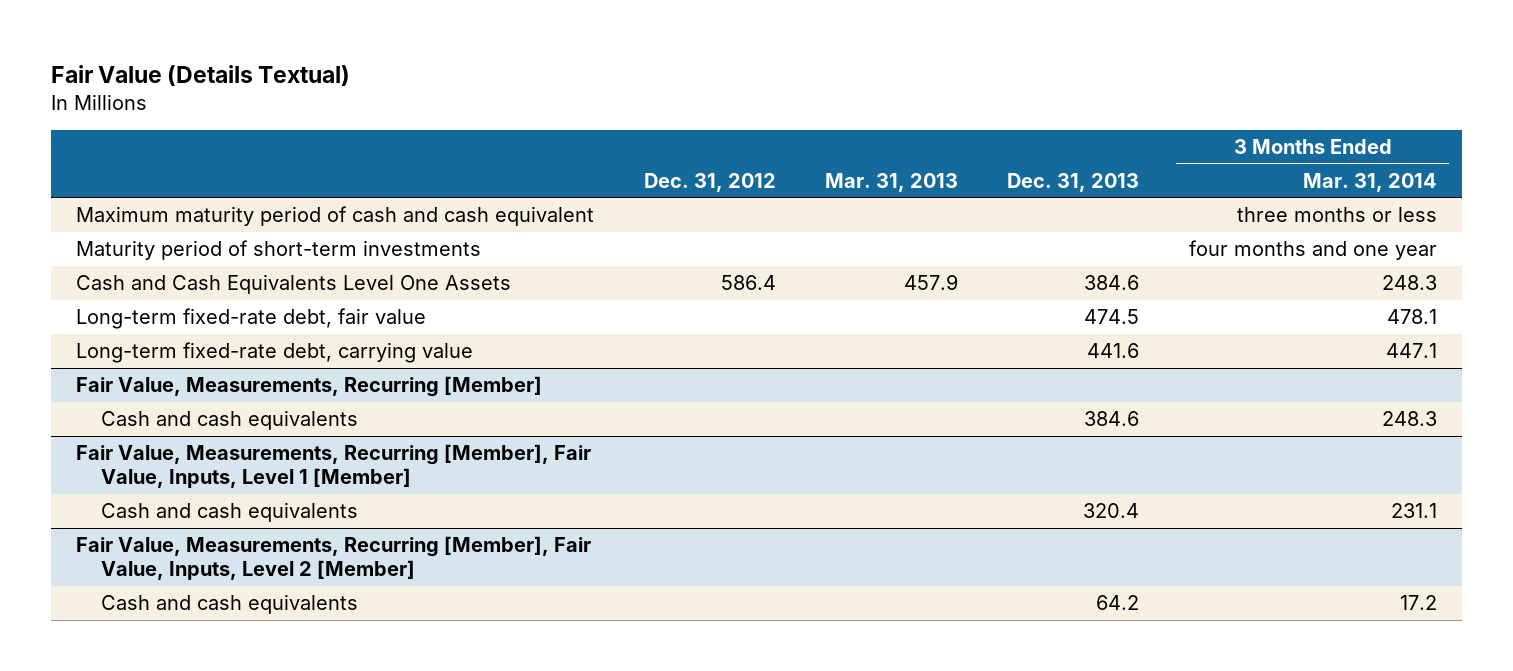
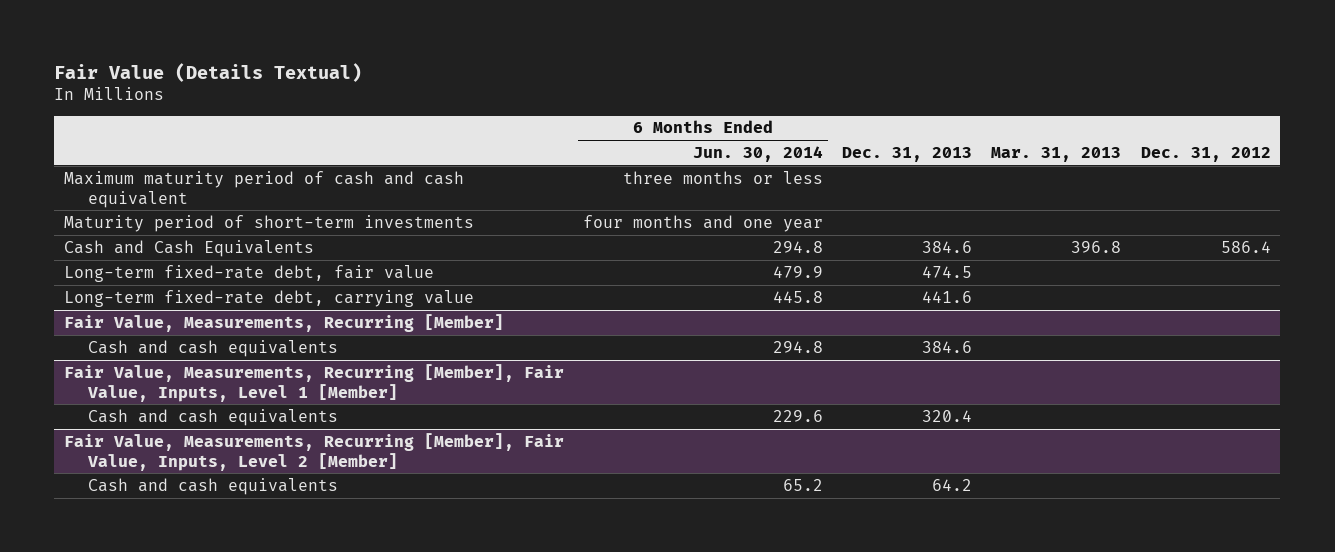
- | Dec. 31, 2012 | Mar. 31, 2013 | Dec. 31, 2013 | 3 Months Ended Mar. 31, 2014
+ | 6 Months Ended Jun. 30, 2014 | Dec. 31, 2013 | Mar. 31, 2013 | Dec. 31, 2012
- Cash and Cash Equivalents Level One Assets | 586.4 | 457.9 | 384.6 | 248.3
+ Cash and Cash Equivalents | 294.8 | 384.6 | 396.8 | 586.4

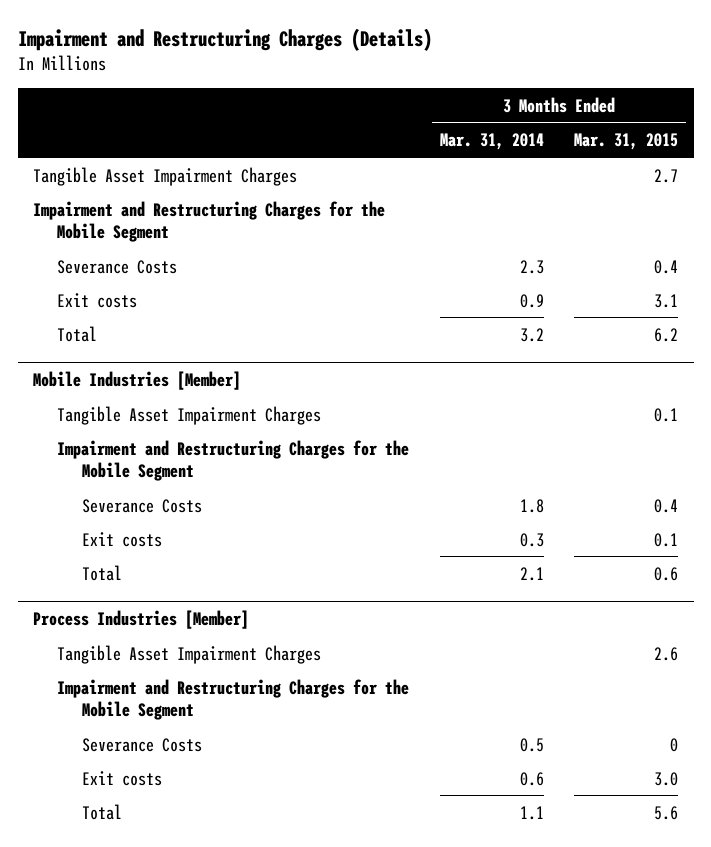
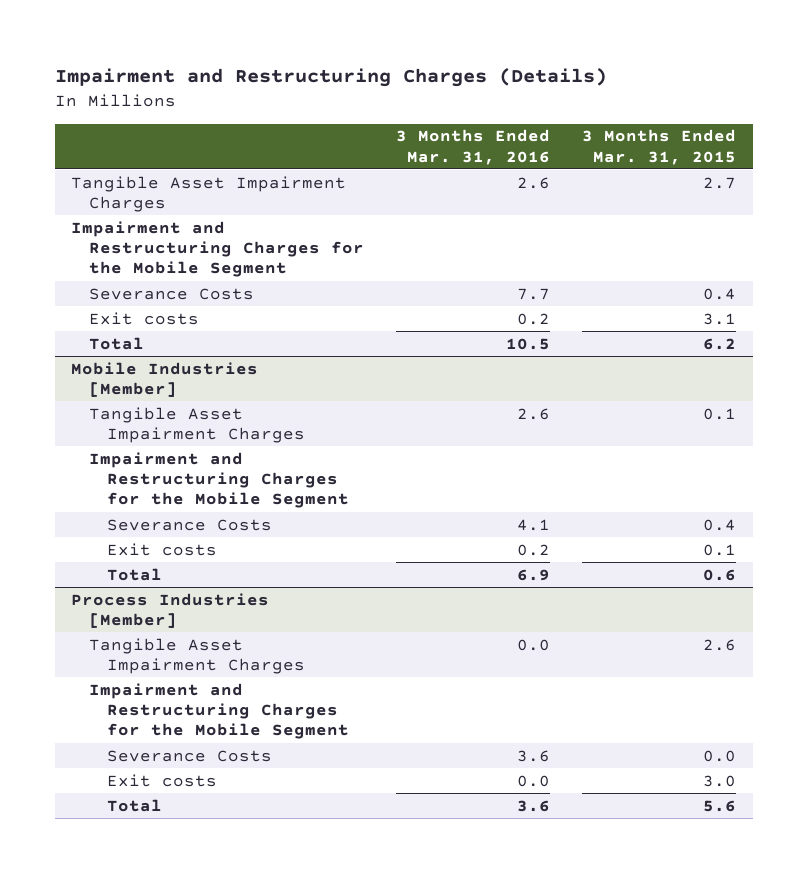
- | 3 Months Ended Mar. 31, 2014 | 3 Months Ended Mar. 31, 2015
+ | 3 Months Ended Mar. 31, 2016 | 3 Months Ended Mar. 31, 2015
@ Process Industries [Member]
- Severance Costs | 0.5 | 0
+ Severance Costs | 3.6 | 0.0

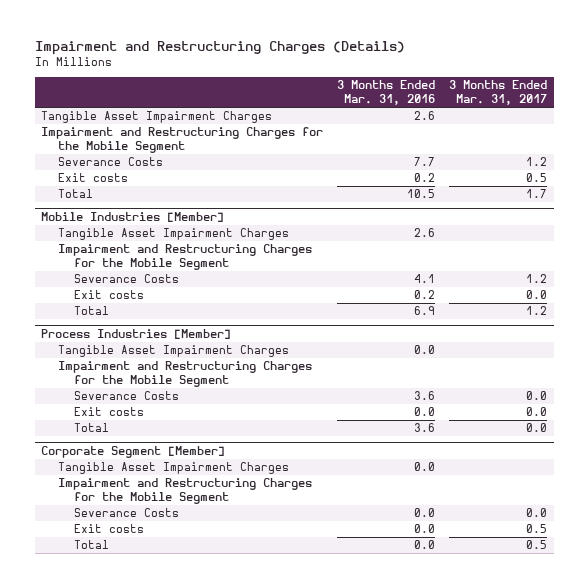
- | 3 Months Ended Mar. 31, 2016 | 3 Months Ended Mar. 31, 2015
+ | 3 Months Ended Mar. 31, 2016 | 3 Months Ended Mar. 31, 2017
+ Corporate Segment [Member]
+ Tangible Asset Impairment Charges | 0.0 |
+ Impairment and Restructuring Charges for the Mobile Segment
+ Severance Costs | 0.0 | 0.0
+ Exit costs | 0.0 | 0.5
+ Total | 0.0 | 0.5

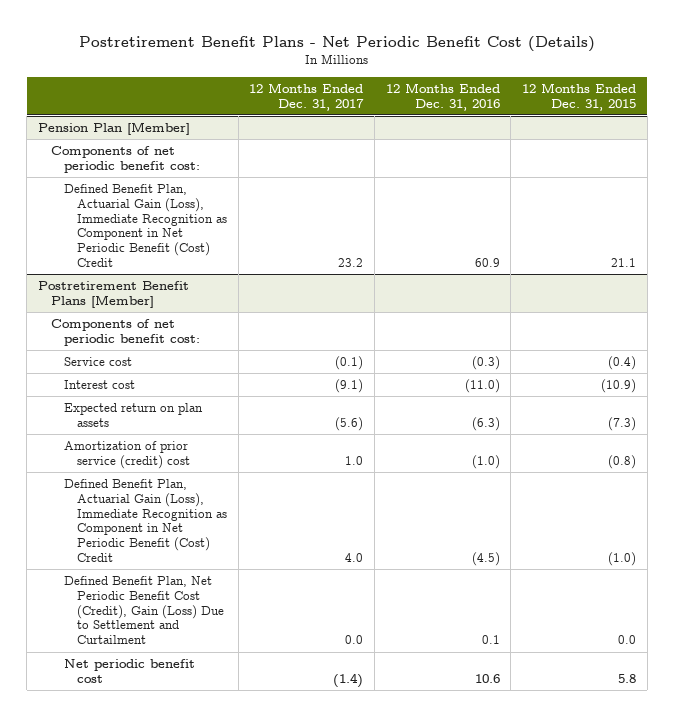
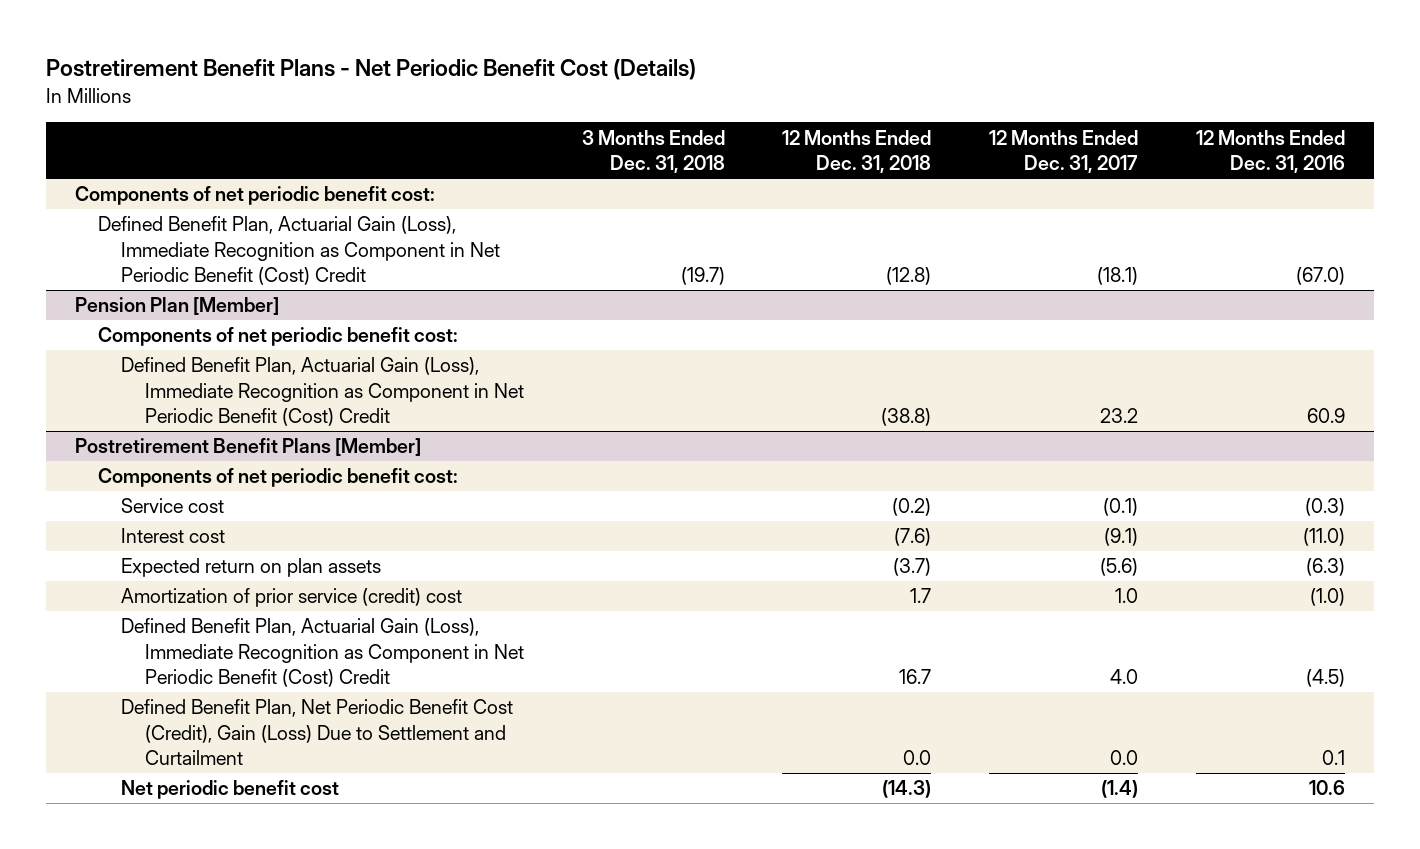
- | 12 Months Ended Dec. 31, 2017 | 12 Months Ended Dec. 31, 2016 | 12 Months Ended Dec. 31, 2015
+ | 3 Months Ended Dec. 31, 2018 | 12 Months Ended Dec. 31, 2018 | 12 Months Ended Dec. 31, 2017 | 12 Months Ended Dec. 31, 2016
+ Components of net periodic benefit cost:
+ Defined Benefit Plan, Actuarial Gain (Loss), Immediate Recognition as Component in Net Periodic Benefit (Cost) Credit | (19.7) | (12.8) | (18.1) | (67.0)

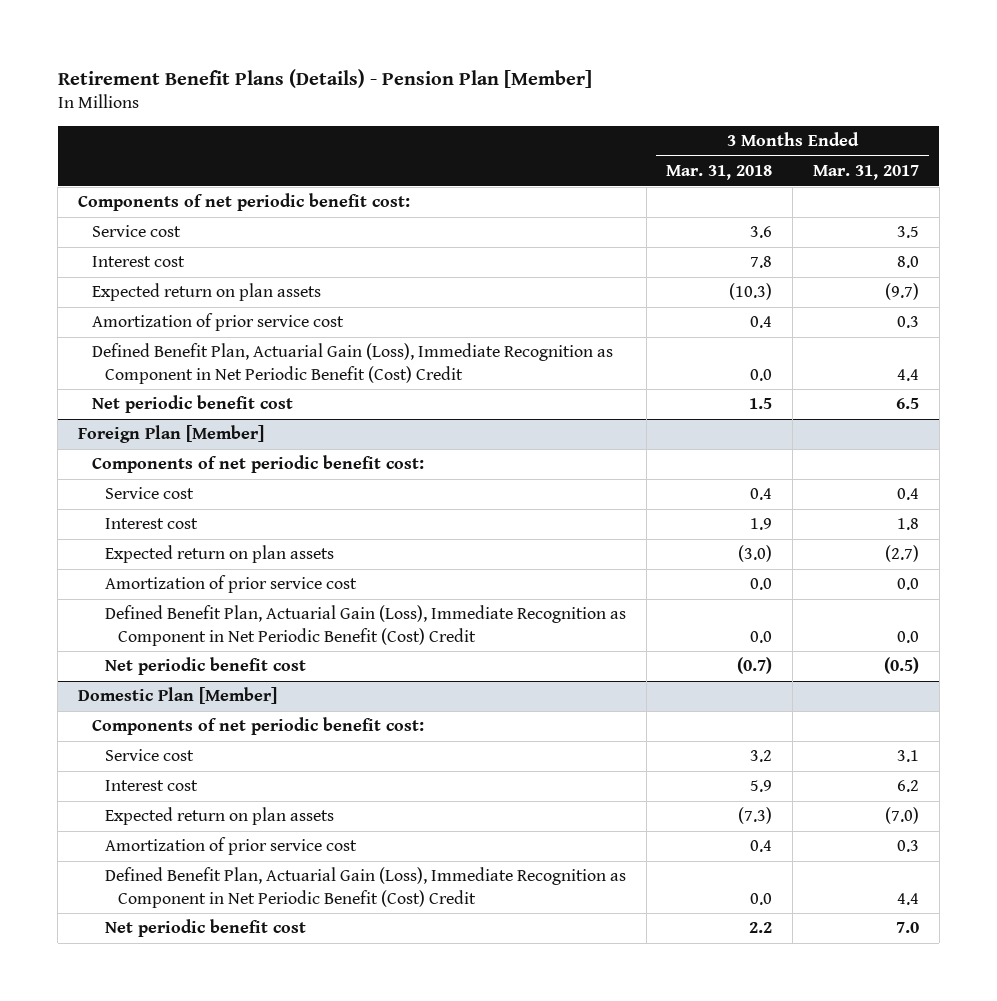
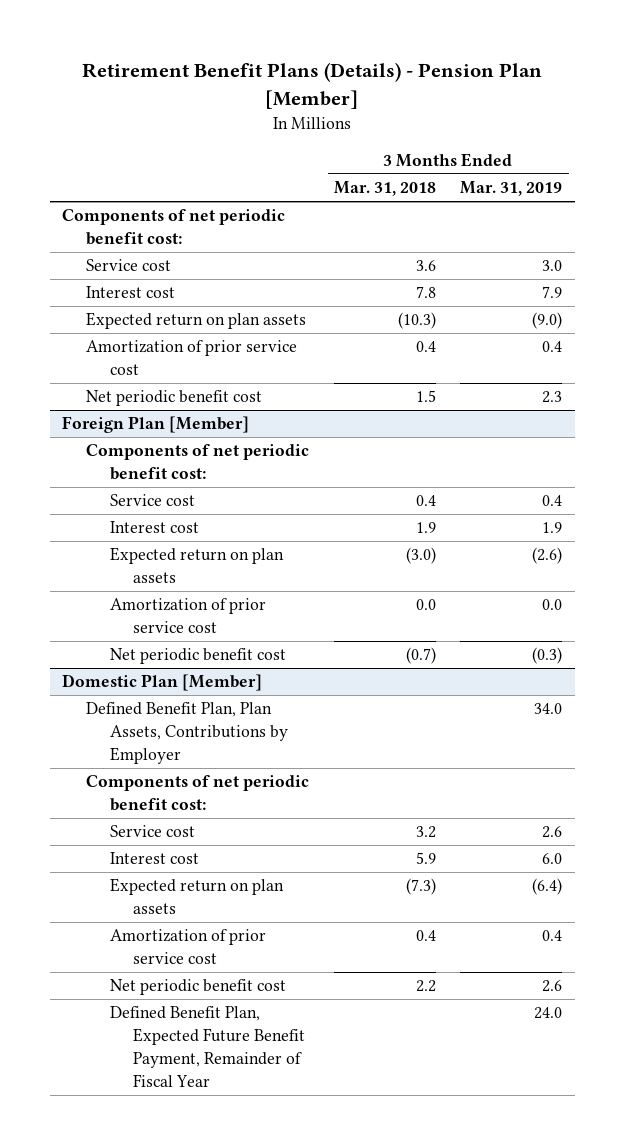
- | 3 Months Ended Mar. 31, 2018 | 3 Months Ended Mar. 31, 2017
+ | 3 Months Ended Mar. 31, 2018 | 3 Months Ended Mar. 31, 2019
- Defined Benefit Plan, Actuarial Gain (Loss), Immediate Recognition as Component in Net Periodic Benefit (Cost) Credit | 0.0 | 4.4
@ Foreign Plan [Member]
- Defined Benefit Plan, Actuarial Gain (Loss), Immediate Recognition as Component in Net Periodic Benefit (Cost) Credit | 0.0 | 0.0
@ Domestic Plan [Member]
+ Defined Benefit Plan, Plan Assets, Contributions by Employer | | 34.0
- Defined Benefit Plan, Actuarial Gain (Loss), Immediate Recognition as Component in Net Periodic Benefit (Cost) Credit | 0.0 | 4.4
+ Defined Benefit Plan, Expected Future Benefit Payment, Remainder of Fiscal Year | | 24.0

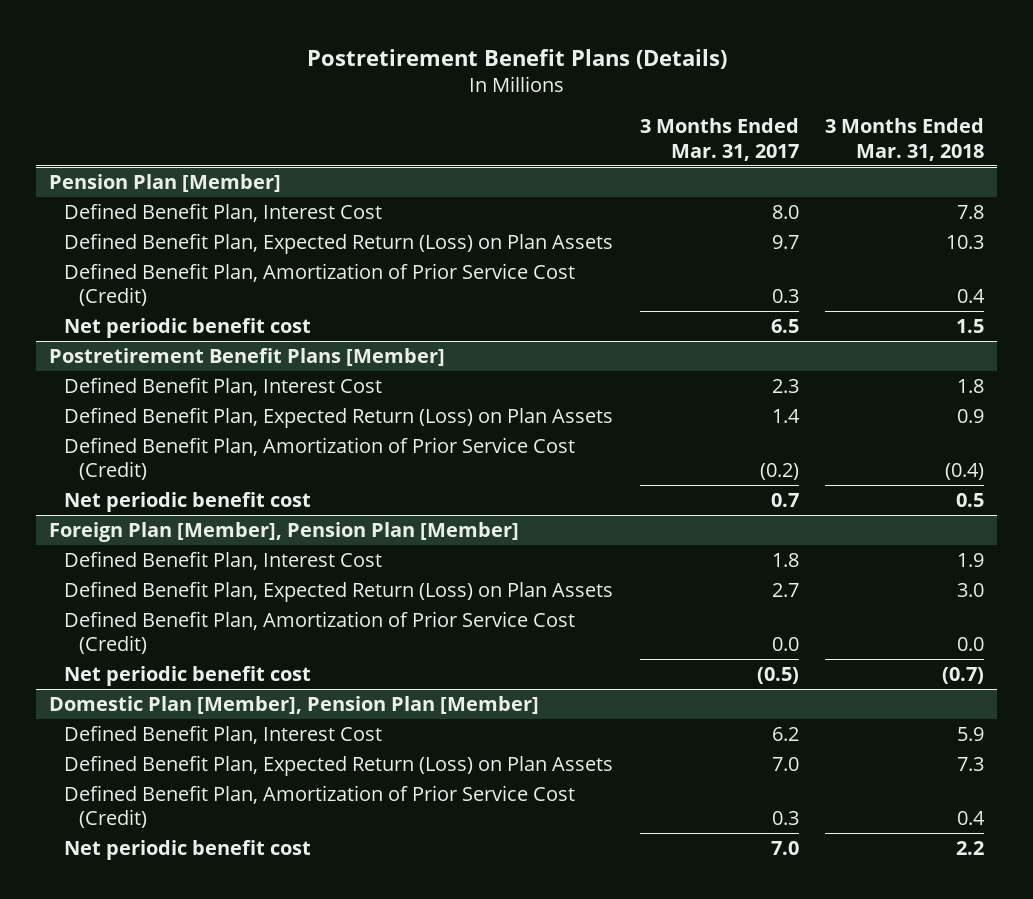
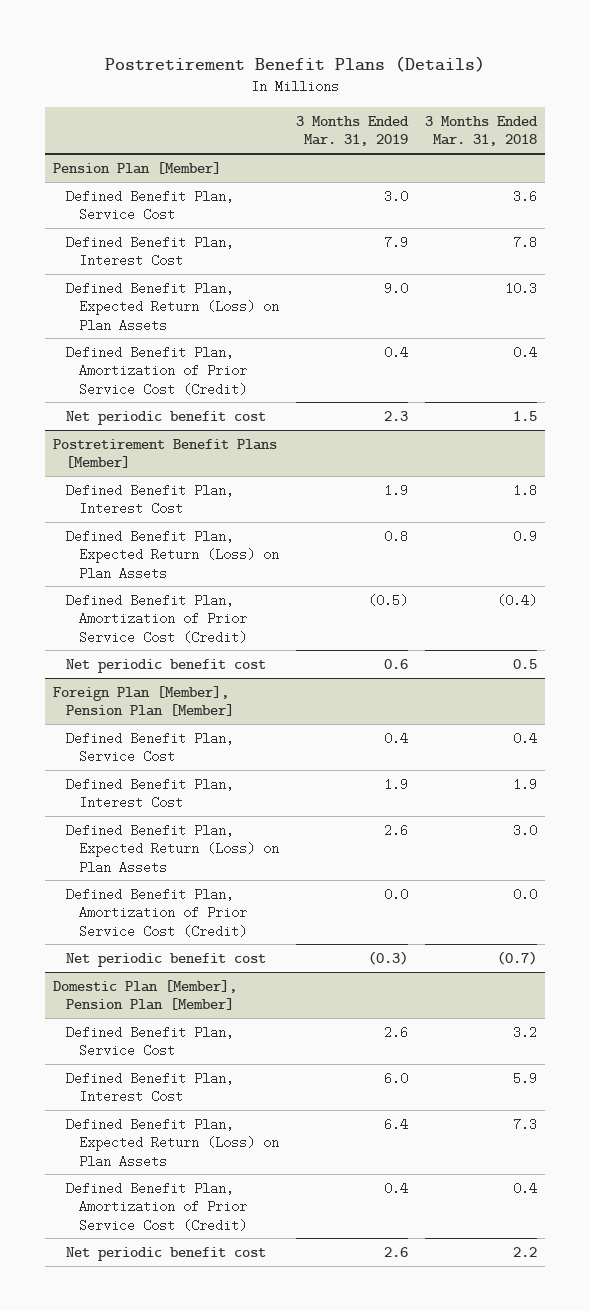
- | 3 Months Ended Mar. 31, 2017 | 3 Months Ended Mar. 31, 2018
+ | 3 Months Ended Mar. 31, 2019 | 3 Months Ended Mar. 31, 2018
@ Pension Plan [Member]
+ Defined Benefit Plan, Service Cost | 3.0 | 3.6
@ Foreign Plan [Member], Pension Plan [Member]
+ Defined Benefit Plan, Service Cost | 0.4 | 0.4
@ Domestic Plan [Member], Pension Plan [Member]
+ Defined Benefit Plan, Service Cost | 2.6 | 3.2

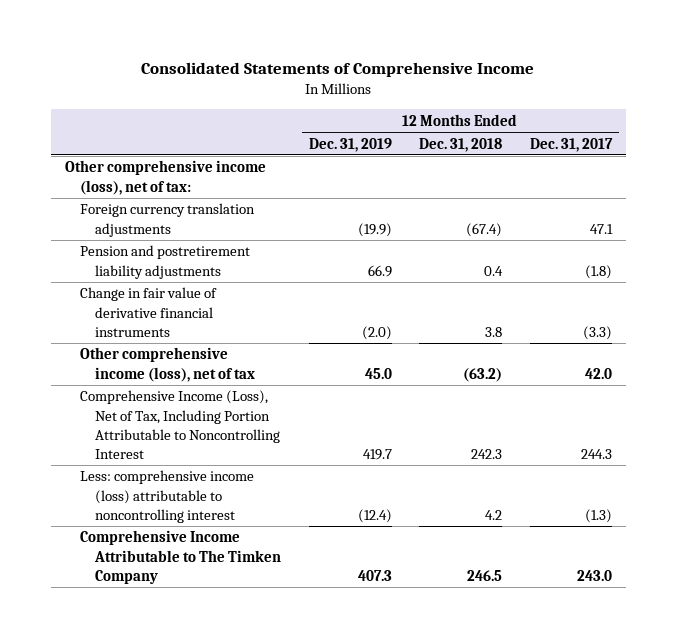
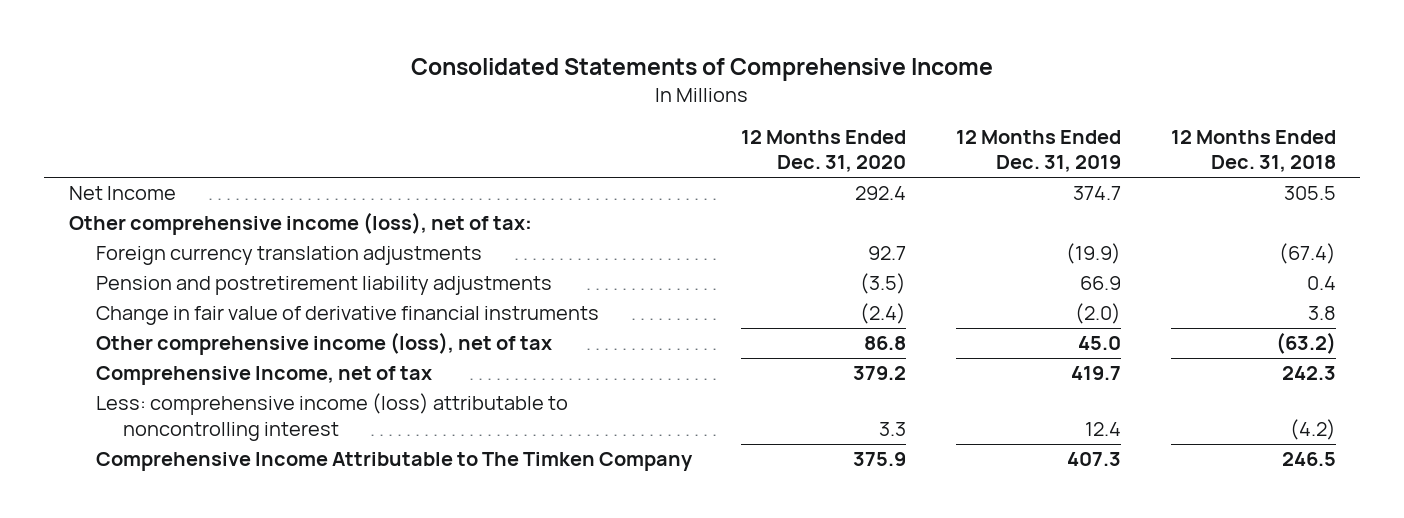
- | 12 Months Ended Dec. 31, 2019 | 12 Months Ended Dec. 31, 2018 | 12 Months Ended Dec. 31, 2017
+ | 12 Months Ended Dec. 31, 2020 | 12 Months Ended Dec. 31, 2019 | 12 Months Ended Dec. 31, 2018
+ Net Income | 292.4 | 374.7 | 305.5
- Comprehensive Income (Loss), Net of Tax, Including Portion Attributable to Noncontrolling Interest | 419.7 | 242.3 | 244.3
- Less: comprehensive income (loss) attributable to noncontrolling interest | (12.4) | 4.2 | (1.3)
+ Comprehensive Income, net of tax | 379.2 | 419.7 | 242.3
+ Less: comprehensive income (loss) attributable to noncontrolling interest | 3.3 | 12.4 | (4.2)

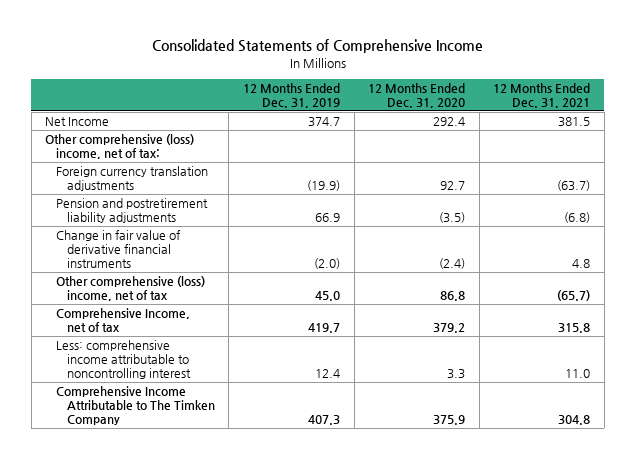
- | 12 Months Ended Dec. 31, 2020 | 12 Months Ended Dec. 31, 2019 | 12 Months Ended Dec. 31, 2018
+ | 12 Months Ended Dec. 31, 2019 | 12 Months Ended Dec. 31, 2020 | 12 Months Ended Dec. 31, 2021
- Other comprehensive income (loss), net of tax:
+ Other comprehensive (loss) income, net of tax:
- Other comprehensive income (loss), net of tax | 86.8 | 45.0 | (63.2)
+ Other comprehensive (loss) income, net of tax | 45.0 | 86.8 | (65.7)
- Less: comprehensive income (loss) attributable to noncontrolling interest | 3.3 | 12.4 | (4.2)
+ Less: comprehensive income attributable to noncontrolling interest | 12.4 | 3.3 | 11.0

